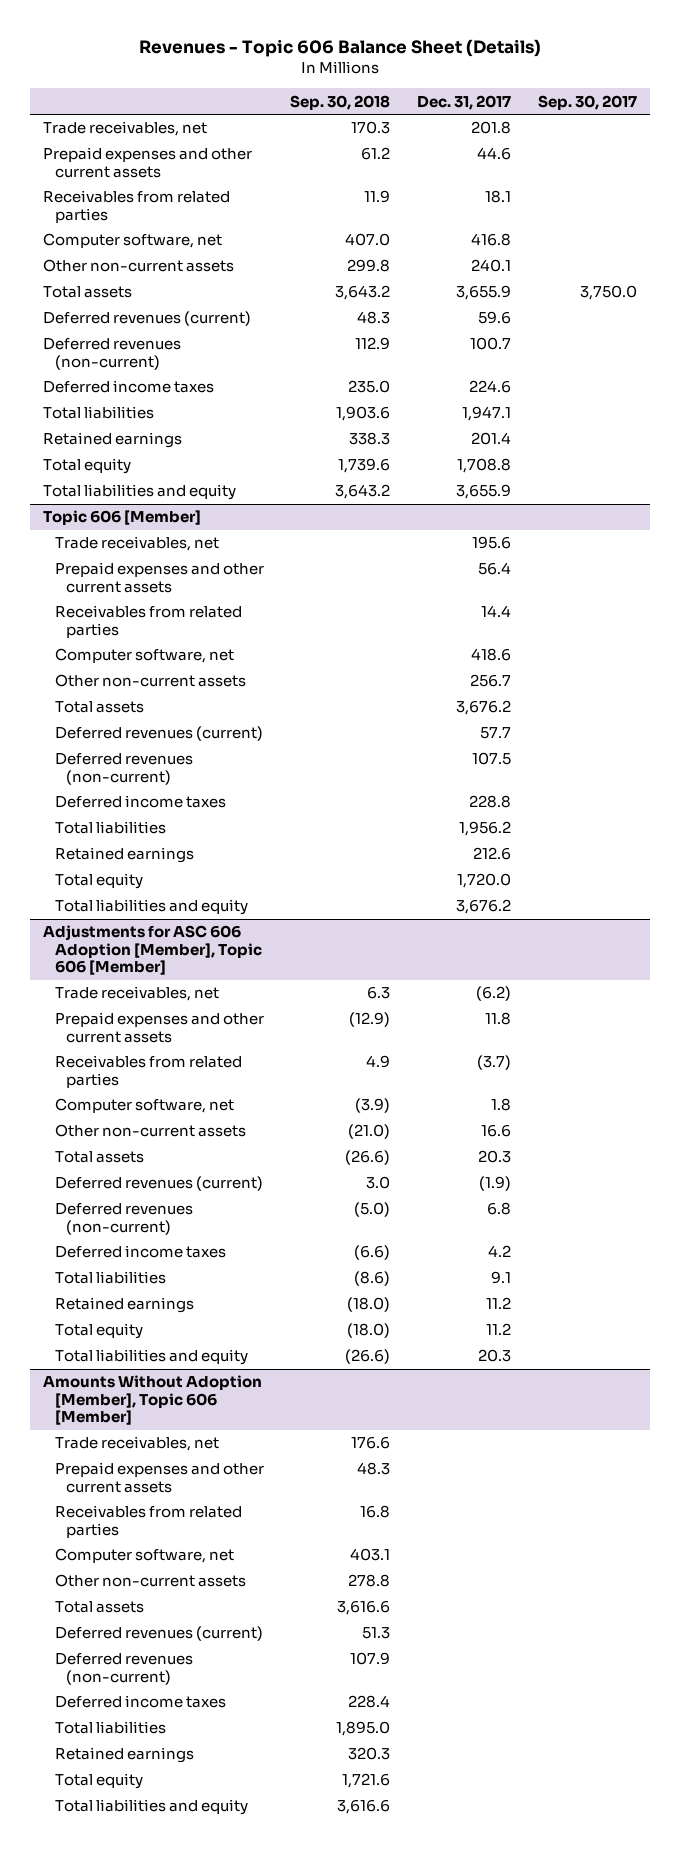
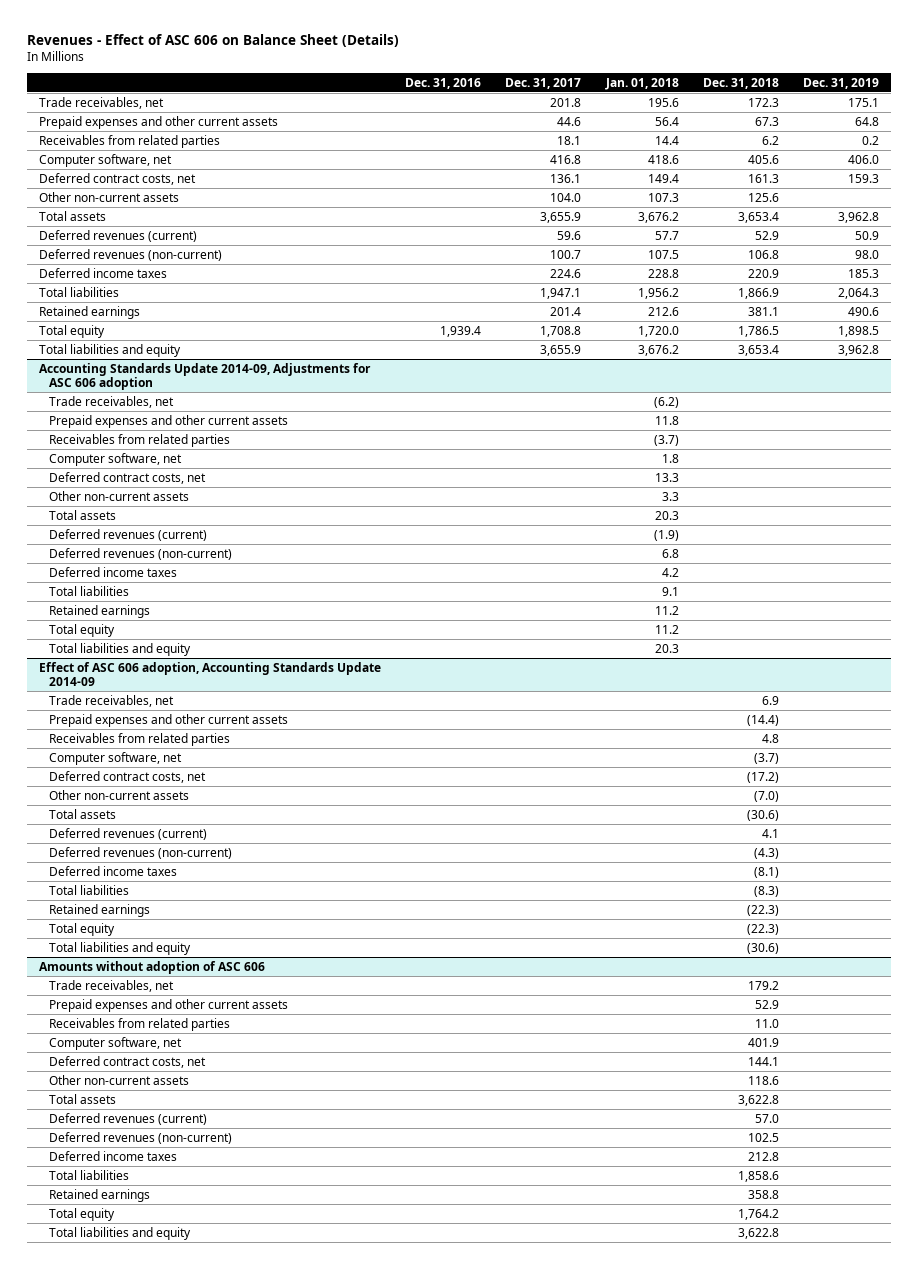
- Revenues - Topic 606 Balance Sheet (Details)
+ Revenues - Effect of ASC 606 on Balance Sheet (Details)
- | Sep. 30, 2018 | Dec. 31, 2017 | Sep. 30, 2017
+ | Dec. 31, 2016 | Dec. 31, 2017 | Jan. 01, 2018 | Dec. 31, 2018 | Dec. 31, 2019
- Other non-current assets | 299.8 | 240.1 |
+ Deferred contract costs, net | | 136.1 | 149.4 | 161.3 | 159.3
+ Other non-current assets | | 104.0 | 107.3 | 125.6 |
- Topic 606 [Member]
- Trade receivables, net | | 195.6 |
- Prepaid expenses and other current assets | | 56.4 |
- Receivables from related parties | | 14.4 |
- Computer software, net | | 418.6 |
- Other non-current assets | | 256.7 |
- Total assets | | 3,676.2 |
- Deferred revenues (current) | | 57.7 |
- Deferred revenues (non-current) | | 107.5 |
- Deferred income taxes | | 228.8 |
- Total liabilities | | 1,956.2 |
- Retained earnings | | 212.6 |
- Total equity | | 1,720.0 |
- Total liabilities and equity | | 3,676.2 |
- Adjustments for ASC 606 Adoption [Member], Topic 606 [Member]
- Trade receivables, net | 6.3 | (6.2) |
- Prepaid expenses and other current assets | (12.9) | 11.8 |
- Receivables from related parties | 4.9 | (3.7) |
- Computer software, net | (3.9) | 1.8 |
- Other non-current assets | (21.0) | 16.6 |
- Total assets | (26.6) | 20.3 |
- Deferred revenues (current) | 3.0 | (1.9) |
- Deferred revenues (non-current) | (5.0) | 6.8 |
- Deferred income taxes | (6.6) | 4.2 |
- Total liabilities | (8.6) | 9.1 |
- Retained earnings | (18.0) | 11.2 |
- Total equity | (18.0) | 11.2 |
- Total liabilities and equity | (26.6) | 20.3 |
- Amounts Without Adoption [Member], Topic 606 [Member]
+ Accounting Standards Update 2014-09, Adjustments for ASC 606 adoption
+ Trade receivables, net | | | (6.2) | |
+ Prepaid expenses and other current assets | | | 11.8 | |
+ Receivables from related parties | | | (3.7) | |
+ Computer software, net | | | 1.8 | |
+ Deferred contract costs, net | | | 13.3 | |
+ Other non-current assets | | | 3.3 | |
+ Total assets | | | 20.3 | |
+ Deferred revenues (current) | | | (1.9) | |
+ Deferred revenues (non-current) | | | 6.8 | |
+ Deferred income taxes | | | 4.2 | |
+ Total liabilities | | | 9.1 | |
+ Retained earnings | | | 11.2 | |
+ Total equity | | | 11.2 | |
+ Total liabilities and equity | | | 20.3 | |
+ Effect of ASC 606 adoption, Accounting Standards Update 2014-09
+ Trade receivables, net | | | | 6.9 |
+ Prepaid expenses and other current assets | | | | (14.4) |
+ Receivables from related parties | | | | 4.8 |
+ Computer software, net | | | | (3.7) |
+ Deferred contract costs, net | | | | (17.2) |
+ Other non-current assets | | | | (7.0) |
+ Total assets | | | | (30.6) |
+ Deferred revenues (current) | | | | 4.1 |
+ Deferred revenues (non-current) | | | | (4.3) |
+ Deferred income taxes | | | | (8.1) |
+ Total liabilities | | | | (8.3) |
+ Retained earnings | | | | (22.3) |
+ Total equity | | | | (22.3) |
+ Total liabilities and equity | | | | (30.6) |
+ Amounts without adoption of ASC 606
+ Deferred contract costs, net | | | | 144.1 |

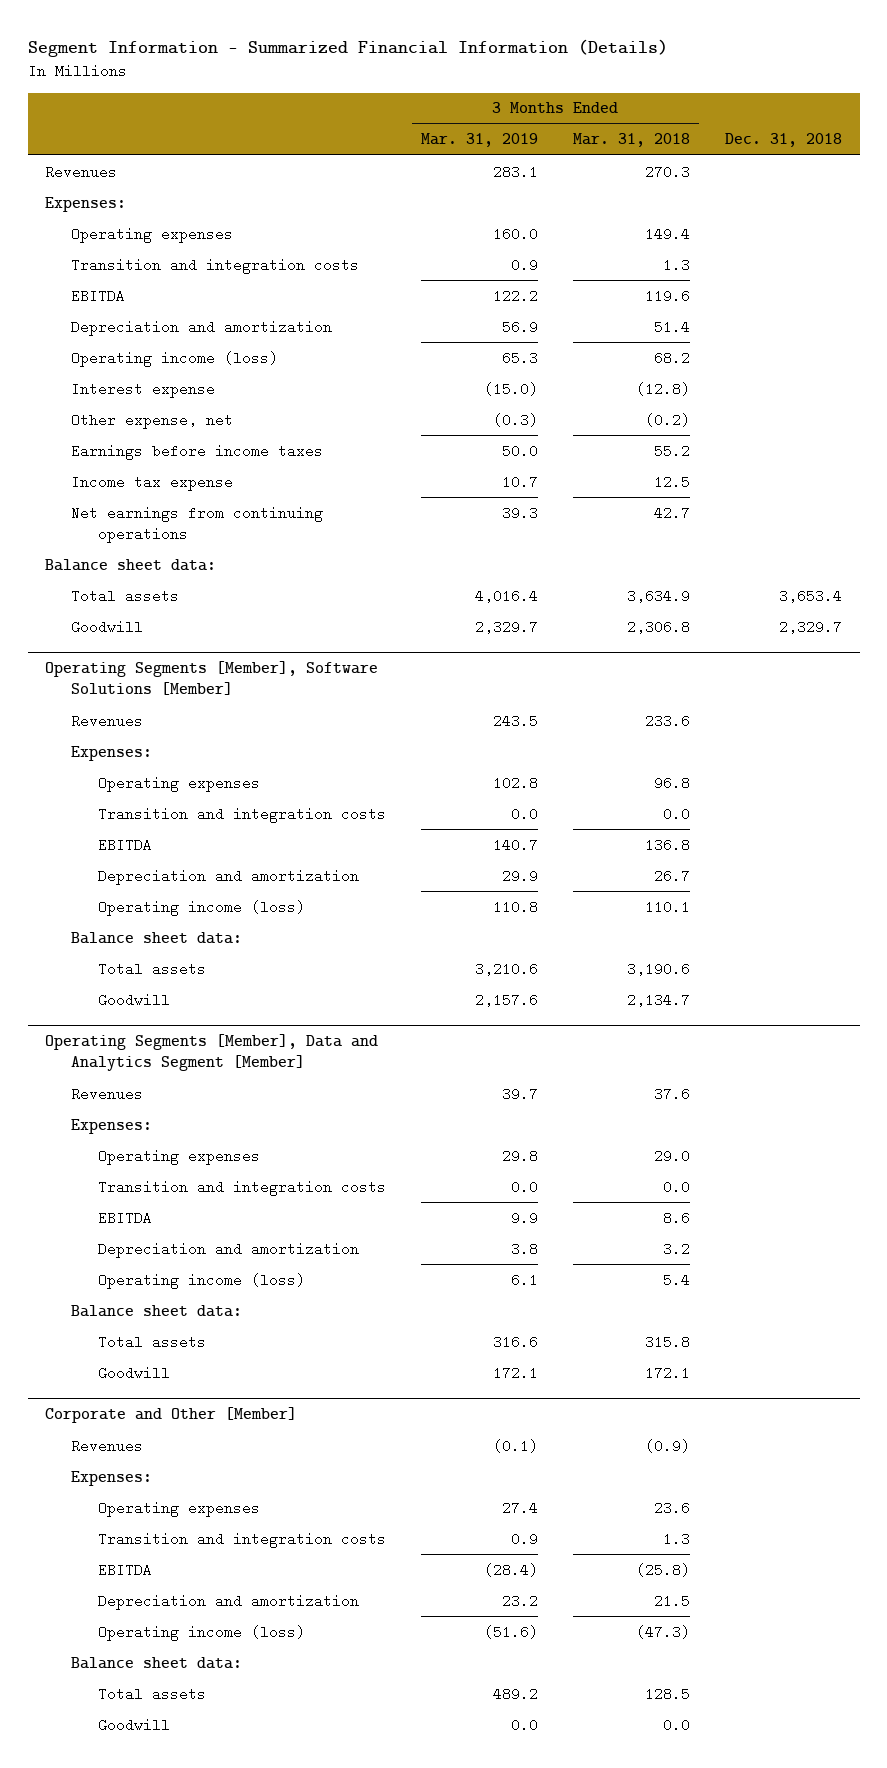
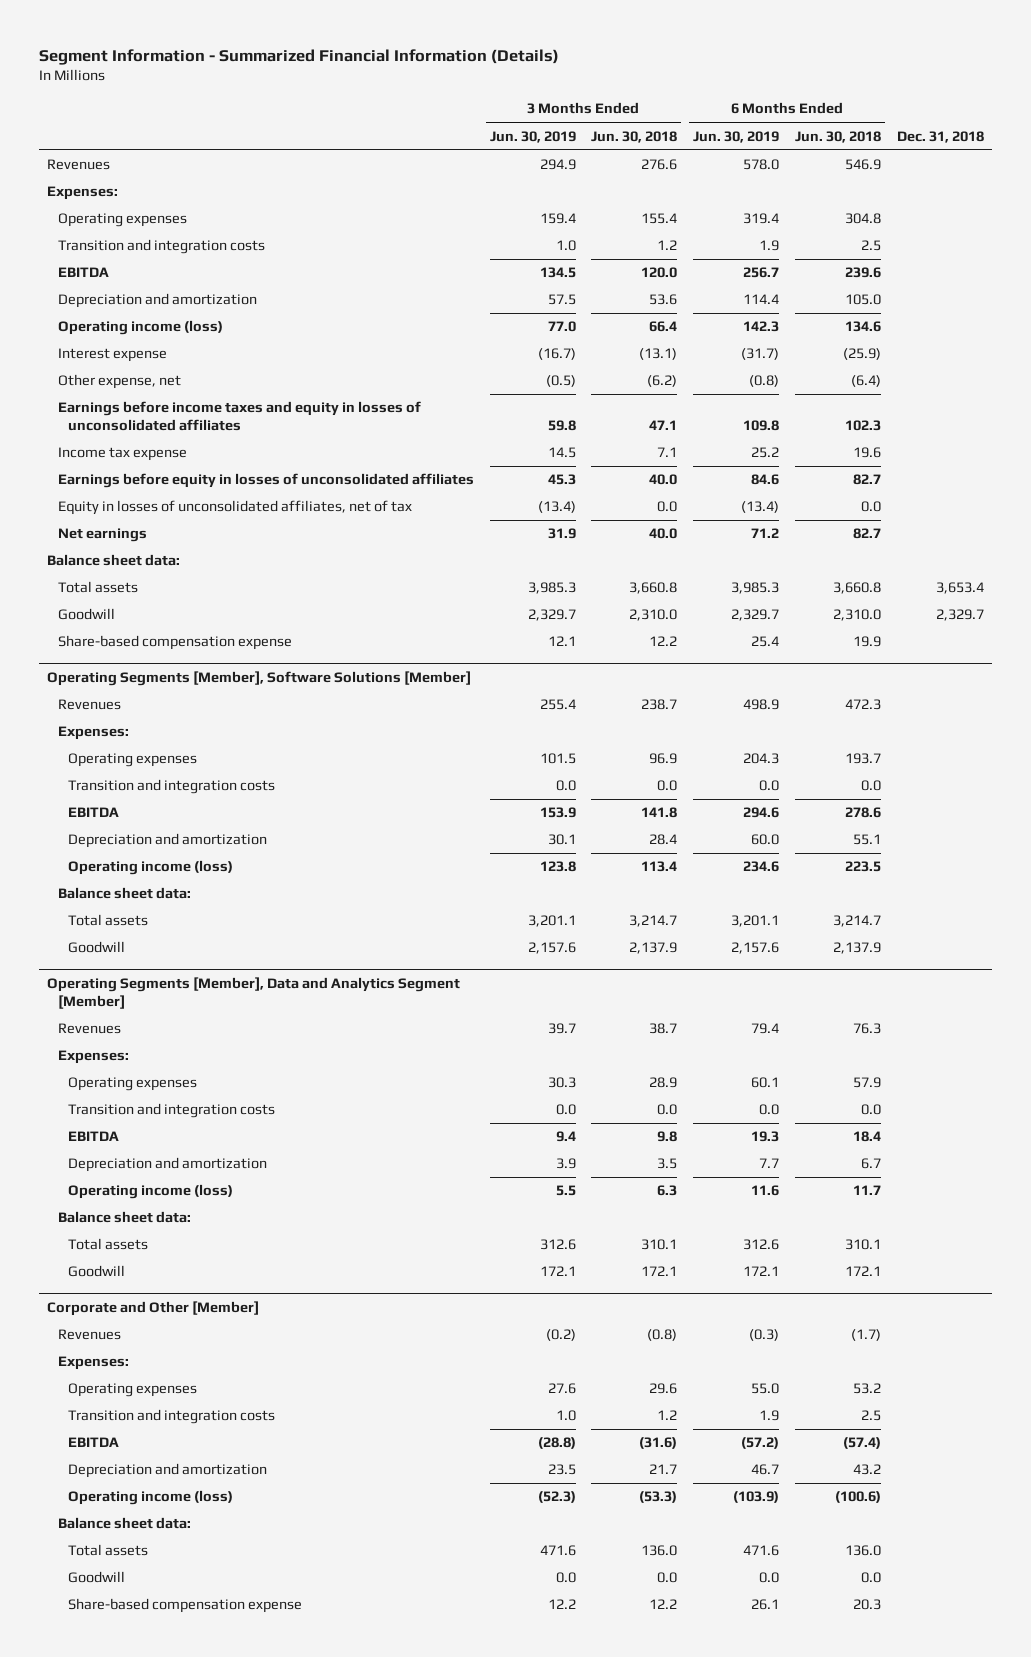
- | 3 Months Ended Mar. 31, 2019 | 3 Months Ended Mar. 31, 2018 | Dec. 31, 2018
+ | 3 Months Ended Jun. 30, 2019 | 3 Months Ended Jun. 30, 2018 | 6 Months Ended Jun. 30, 2019 | 6 Months Ended Jun. 30, 2018 | Dec. 31, 2018
- Earnings before income taxes | 50.0 | 55.2 |
+ Earnings before income taxes and equity in losses of unconsolidated affiliates | 59.8 | 47.1 | 109.8 | 102.3 |
- Net earnings from continuing operations | 39.3 | 42.7 |
+ Earnings before equity in losses of unconsolidated affiliates | 45.3 | 40.0 | 84.6 | 82.7 |
+ Equity in losses of unconsolidated affiliates, net of tax | (13.4) | 0.0 | (13.4) | 0.0 |
+ Net earnings | 31.9 | 40.0 | 71.2 | 82.7 |
+ Share-based compensation expense | 12.1 | 12.2 | 25.4 | 19.9 |
@ Corporate and Other [Member]
+ Share-based compensation expense | 12.2 | 12.2 | 26.1 | 20.3 |

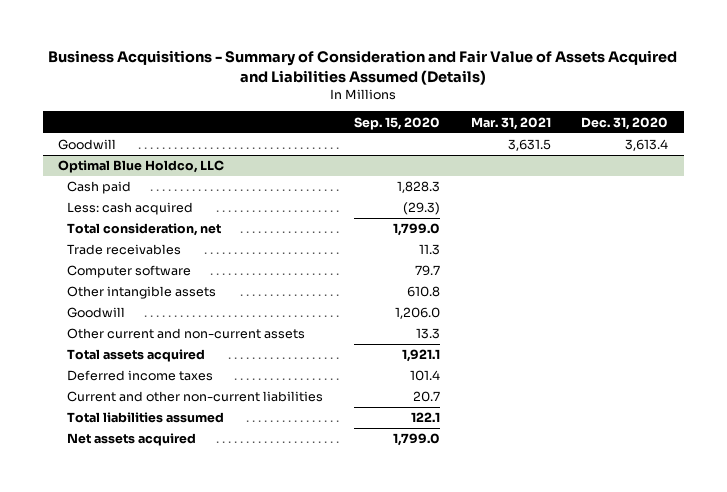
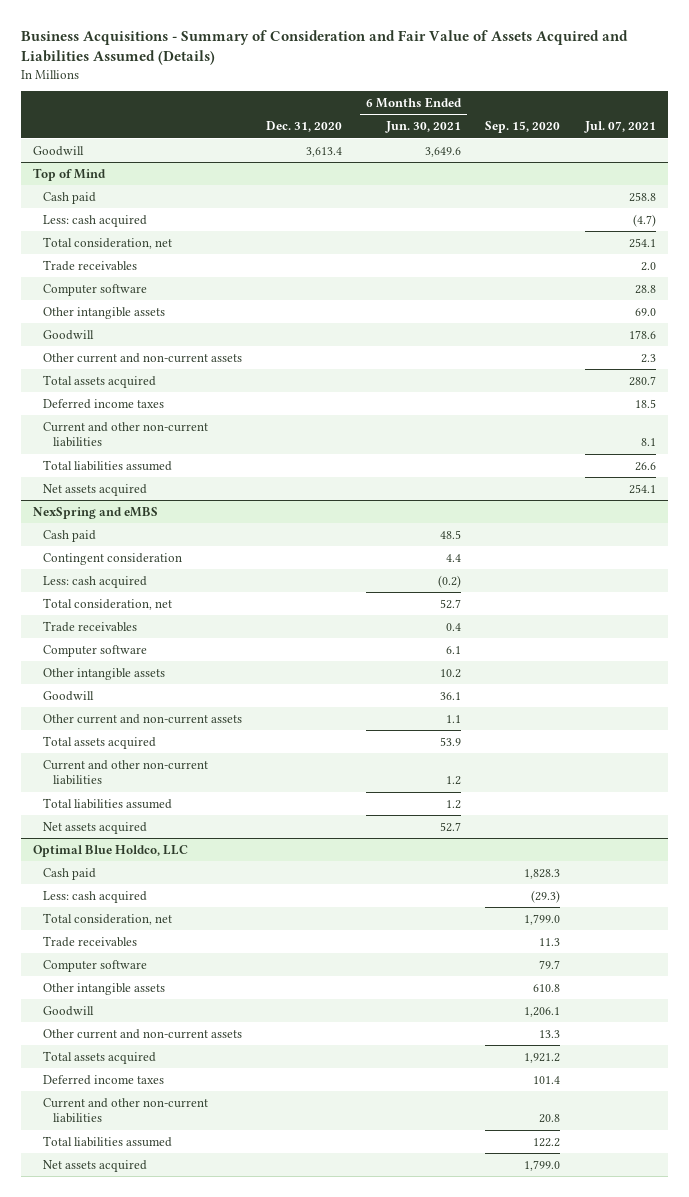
- | Sep. 15, 2020 | Mar. 31, 2021 | Dec. 31, 2020
+ | Dec. 31, 2020 | 6 Months Ended Jun. 30, 2021 | Sep. 15, 2020 | Jul. 07, 2021
+ Top of Mind
+ Cash paid | | | | 258.8
+ Less: cash acquired | | | | (4.7)
+ Total consideration, net | | | | 254.1
+ Trade receivables | | | | 2.0
+ Computer software | | | | 28.8
+ Other intangible assets | | | | 69.0
+ Goodwill | | | | 178.6
+ Other current and non-current assets | | | | 2.3
+ Total assets acquired | | | | 280.7
+ Deferred income taxes | | | | 18.5
+ Current and other non-current liabilities | | | | 8.1
+ Total liabilities assumed | | | | 26.6
+ Net assets acquired | | | | 254.1
+ NexSpring and eMBS
+ Cash paid | | 48.5 | |
+ Contingent consideration | | 4.4 | |
+ Less: cash acquired | | (0.2) | |
+ Total consideration, net | | 52.7 | |
+ Trade receivables | | 0.4 | |
+ Computer software | | 6.1 | |
+ Other intangible assets | | 10.2 | |
+ Goodwill | | 36.1 | |
+ Other current and non-current assets | | 1.1 | |
+ Total assets acquired | | 53.9 | |
+ Current and other non-current liabilities | | 1.2 | |
+ Total liabilities assumed | | 1.2 | |
+ Net assets acquired | | 52.7 | |
@ Optimal Blue Holdco, LLC
- Goodwill | 1,206.0 | |
+ Goodwill | | | 1,206.1 |
- Total assets acquired | 1,921.1 | |
+ Total assets acquired | | | 1,921.2 |
- Current and other non-current liabilities | 20.7 | |
- Total liabilities assumed | 122.1 | |
+ Current and other non-current liabilities | | | 20.8 |
+ Total liabilities assumed | | | 122.2 |

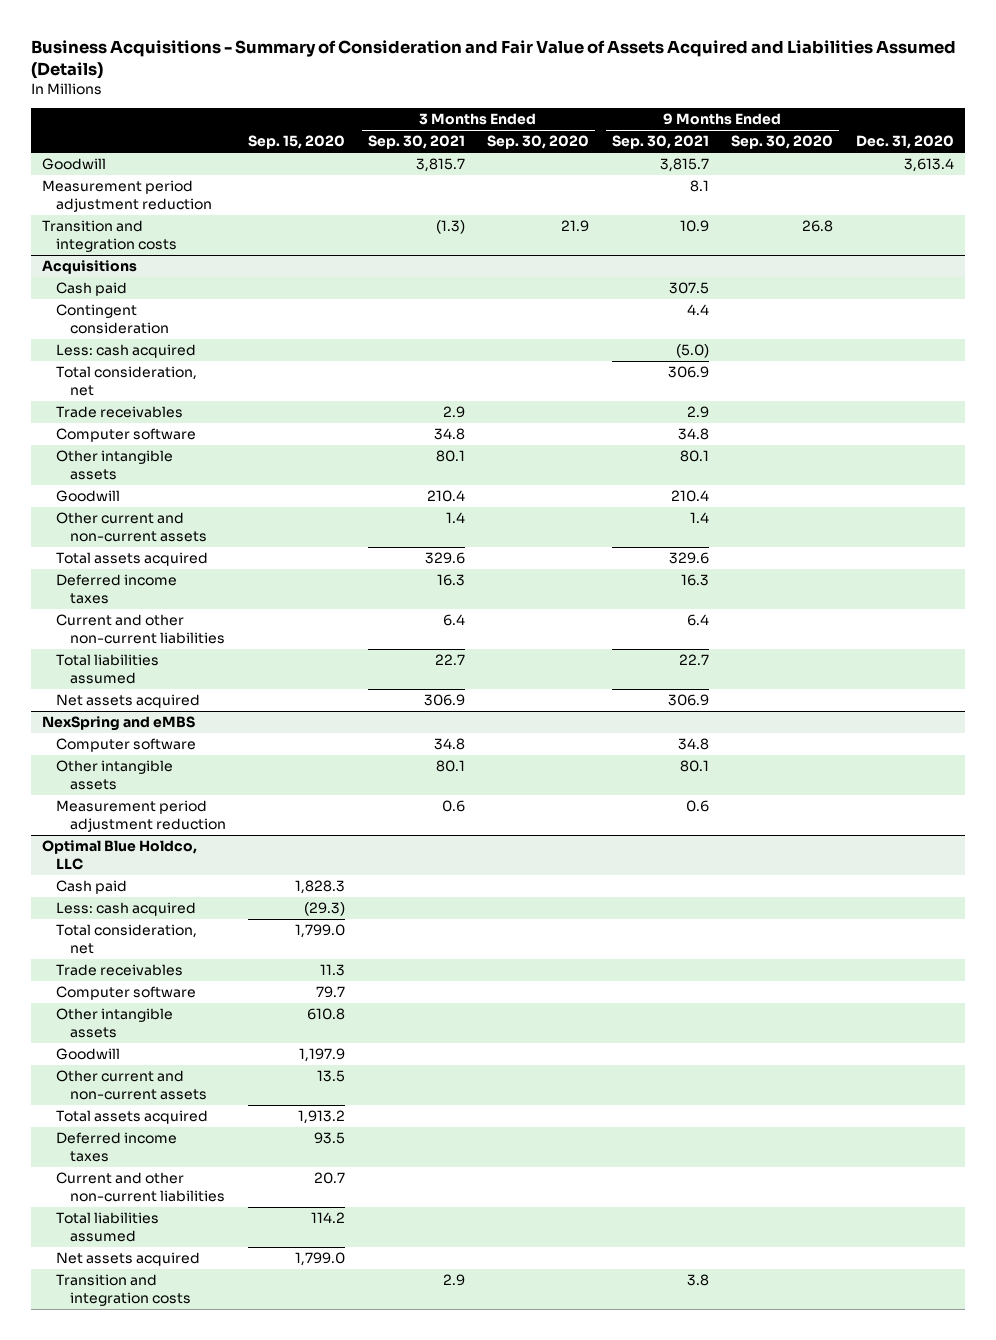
- | Dec. 31, 2020 | 6 Months Ended Jun. 30, 2021 | Sep. 15, 2020 | Jul. 07, 2021
+ | Sep. 15, 2020 | 3 Months Ended Sep. 30, 2021 | 3 Months Ended Sep. 30, 2020 | 9 Months Ended Sep. 30, 2021 | 9 Months Ended Sep. 30, 2020 | Dec. 31, 2020
- Top of Mind
- Cash paid | | | | 258.8
- Less: cash acquired | | | | (4.7)
- Total consideration, net | | | | 254.1
- Trade receivables | | | | 2.0
- Computer software | | | | 28.8
- Other intangible assets | | | | 69.0
- Goodwill | | | | 178.6
- Other current and non-current assets | | | | 2.3
- Total assets acquired | | | | 280.7
- Deferred income taxes | | | | 18.5
- Current and other non-current liabilities | | | | 8.1
- Total liabilities assumed | | | | 26.6
- Net assets acquired | | | | 254.1
+ Measurement period adjustment reduction | | | | 8.1 | |
+ Transition and integration costs | | (1.3) | 21.9 | 10.9 | 26.8 |
+ Acquisitions
+ Cash paid | | | | 307.5 | |
+ Contingent consideration | | | | 4.4 | |
+ Less: cash acquired | | | | (5.0) | |
+ Total consideration, net | | | | 306.9 | |
+ Trade receivables | | 2.9 | | 2.9 | |
+ Computer software | | 34.8 | | 34.8 | |
+ Other intangible assets | | 80.1 | | 80.1 | |
+ Goodwill | | 210.4 | | 210.4 | |
+ Other current and non-current assets | | 1.4 | | 1.4 | |
+ Total assets acquired | | 329.6 | | 329.6 | |
+ Deferred income taxes | | 16.3 | | 16.3 | |
+ Current and other non-current liabilities | | 6.4 | | 6.4 | |
+ Total liabilities assumed | | 22.7 | | 22.7 | |
+ Net assets acquired | | 306.9 | | 306.9 | |
@ NexSpring and eMBS
- Cash paid | | 48.5 | |
- Contingent consideration | | 4.4 | |
- Less: cash acquired | | (0.2) | |
- Total consideration, net | | 52.7 | |
- Trade receivables | | 0.4 | |
- Goodwill | | 36.1 | |
- Other current and non-current assets | | 1.1 | |
- Total assets acquired | | 53.9 | |
- Current and other non-current liabilities | | 1.2 | |
- Total liabilities assumed | | 1.2 | |
- Net assets acquired | | 52.7 | |
+ Measurement period adjustment reduction | | 0.6 | | 0.6 | |
@ Optimal Blue Holdco, LLC
- Goodwill | | | 1,206.1 |
- Other current and non-current assets | | | 13.3 |
- Total assets acquired | | | 1,921.2 |
- Deferred income taxes | | | 101.4 |
- Current and other non-current liabilities | | | 20.8 |
- Total liabilities assumed | | | 122.2 |
+ Goodwill | 1,197.9 | | | | |
+ Other current and non-current assets | 13.5 | | | | |
+ Total assets acquired | 1,913.2 | | | | |
+ Deferred income taxes | 93.5 | | | | |
+ Current and other non-current liabilities | 20.7 | | | | |
+ Total liabilities assumed | 114.2 | | | | |
+ Transition and integration costs | | 2.9 | | 3.8 | |

